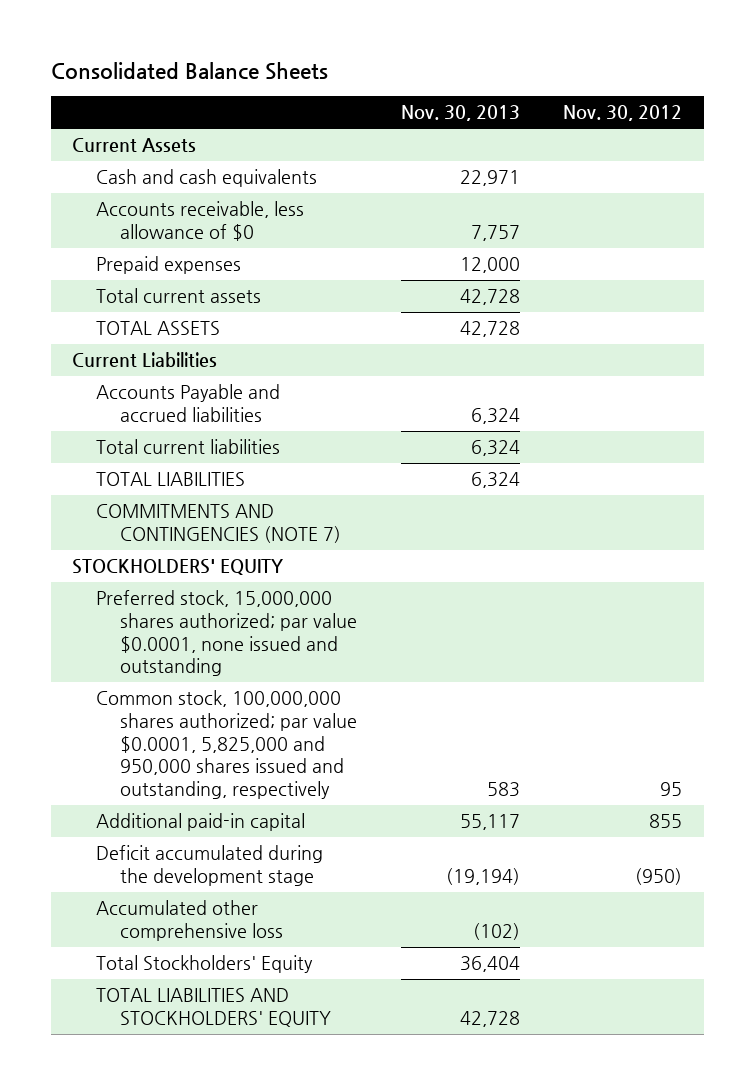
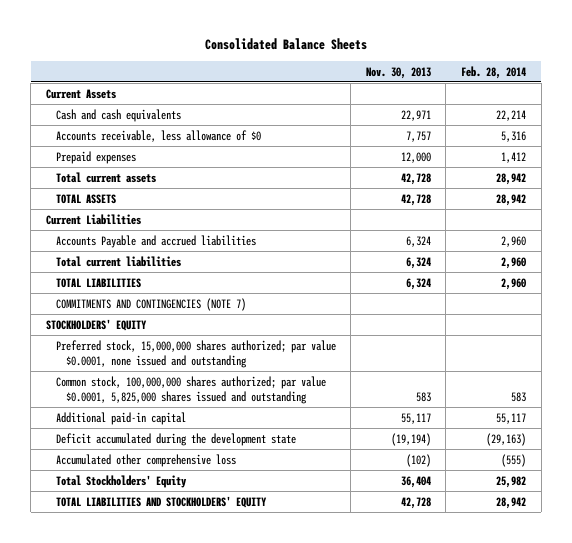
- | Nov. 30, 2013 | Nov. 30, 2012
+ | Nov. 30, 2013 | Feb. 28, 2014
- Common stock, 100,000,000 shares authorized; par value $0.0001, 5,825,000 and 950,000 shares issued and outstanding, respectively | 583 | 95
+ Common stock, 100,000,000 shares authorized; par value $0.0001, 5,825,000 shares issued and outstanding | 583 | 583
- Deficit accumulated during the development stage | (19,194) | (950)
+ Deficit accumulated during the development state | (19,194) | (29,163)

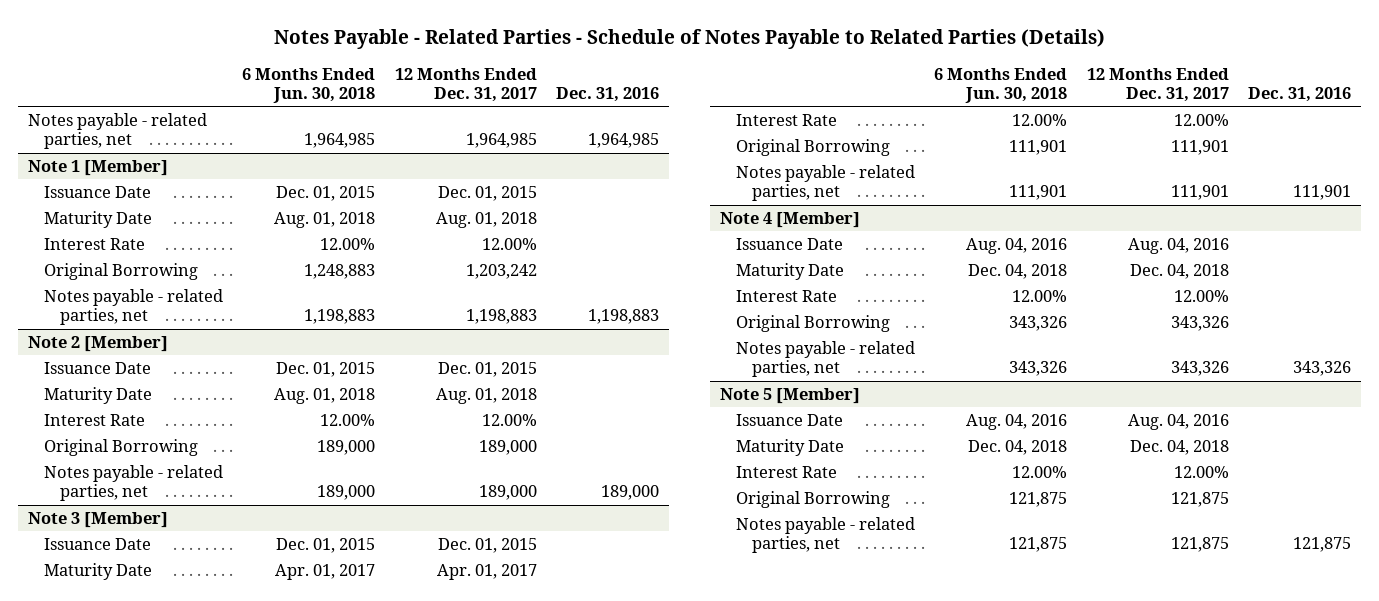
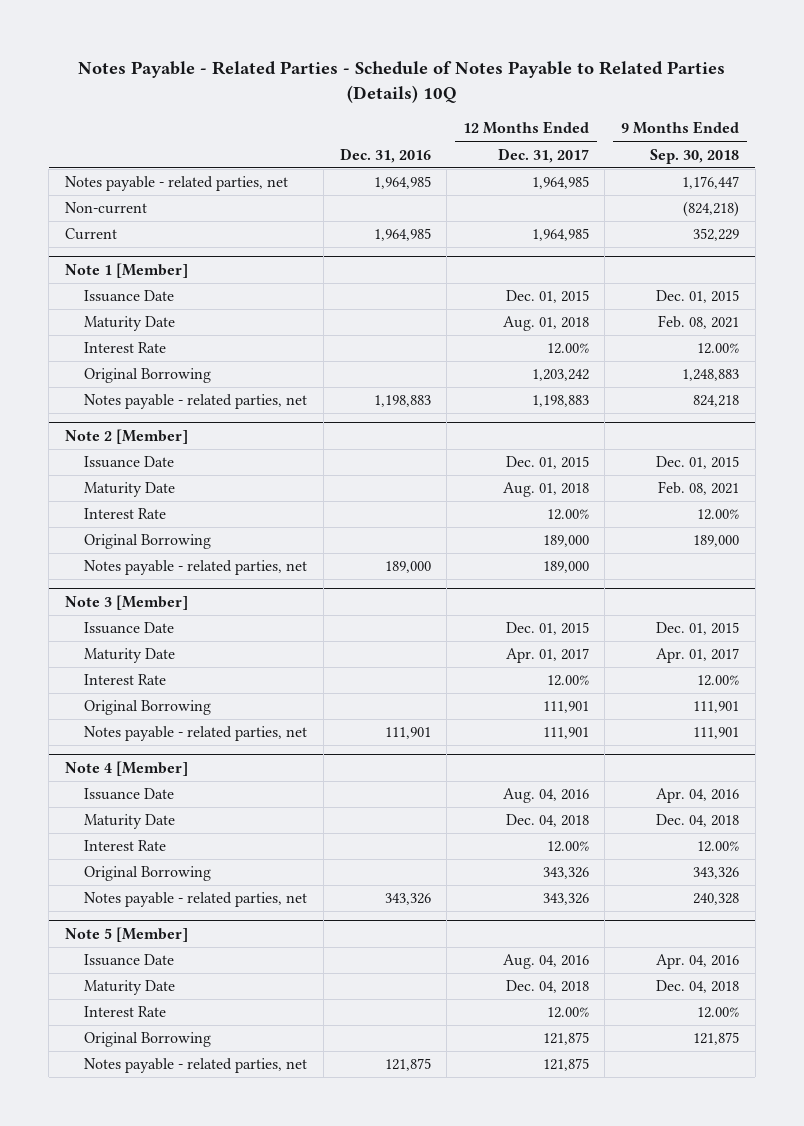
- Notes Payable - Related Parties - Schedule of Notes Payable to Related Parties (Details)
+ Notes Payable - Related Parties - Schedule of Notes Payable to Related Parties (Details) 10Q
- | 6 Months Ended Jun. 30, 2018 | 12 Months Ended Dec. 31, 2017 | Dec. 31, 2016
+ | Dec. 31, 2016 | 12 Months Ended Dec. 31, 2017 | 9 Months Ended Sep. 30, 2018
+ Non-current | | | (824,218)
+ Current | 1,964,985 | 1,964,985 | 352,229

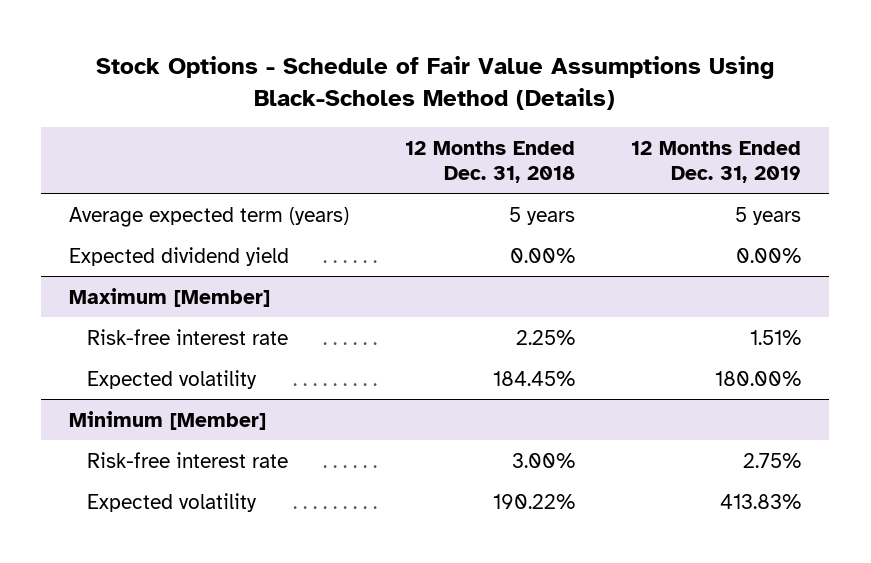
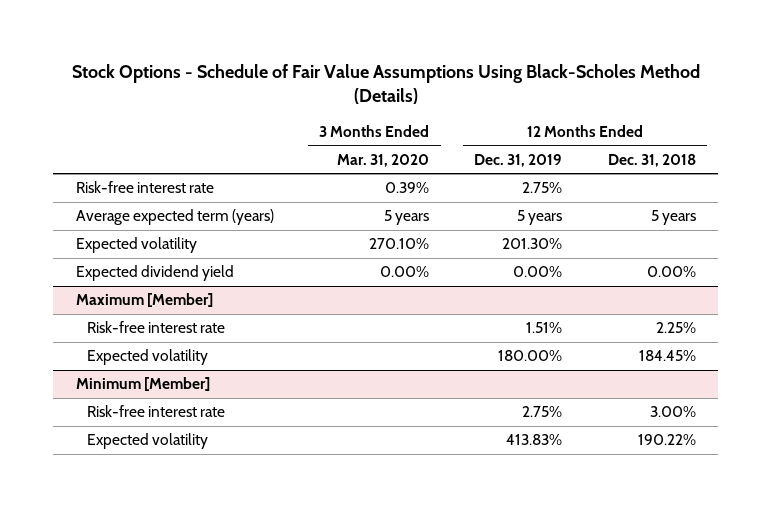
- | 12 Months Ended Dec. 31, 2018 | 12 Months Ended Dec. 31, 2019
+ | 3 Months Ended Mar. 31, 2020 | 12 Months Ended Dec. 31, 2019 | 12 Months Ended Dec. 31, 2018
+ Risk-free interest rate | 0.39% | 2.75% |
+ Expected volatility | 270.10% | 201.30% |

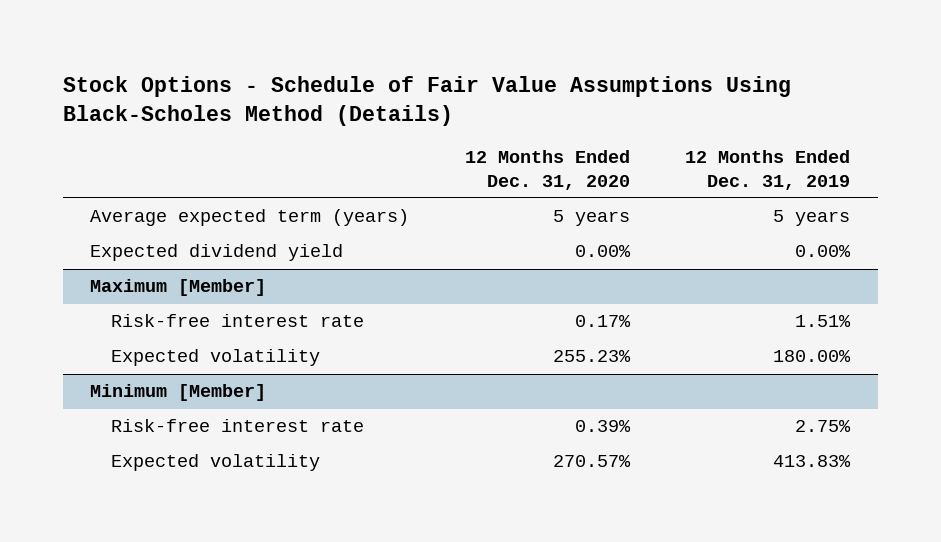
- | 3 Months Ended Mar. 31, 2020 | 12 Months Ended Dec. 31, 2019 | 12 Months Ended Dec. 31, 2018
+ | 12 Months Ended Dec. 31, 2020 | 12 Months Ended Dec. 31, 2019
- Risk-free interest rate | 0.39% | 2.75% |
- Expected volatility | 270.10% | 201.30% |

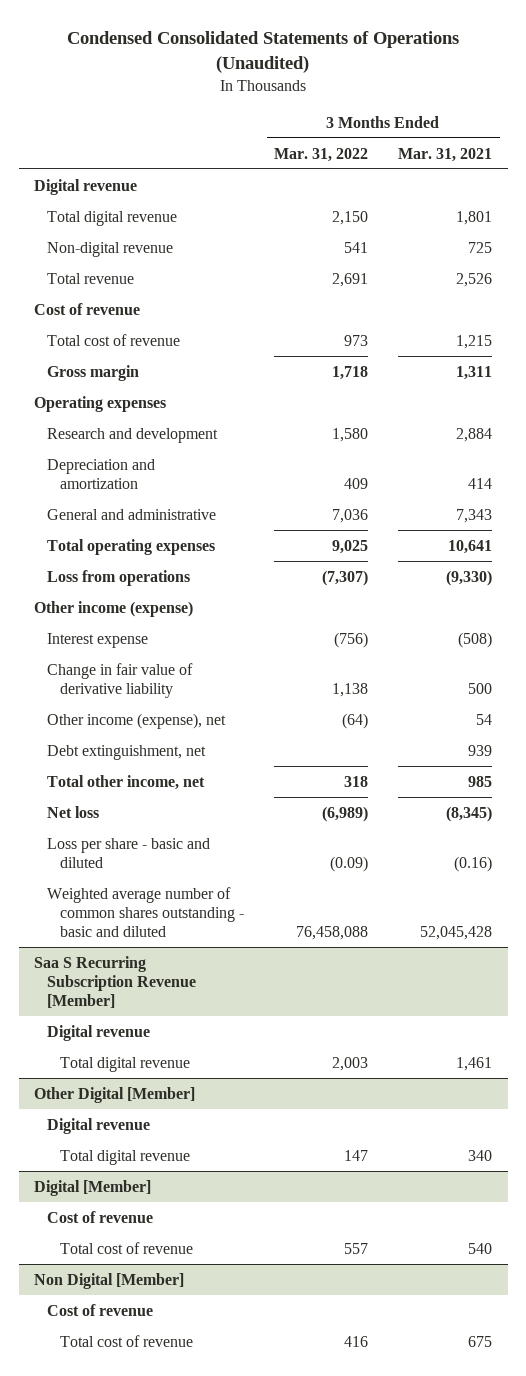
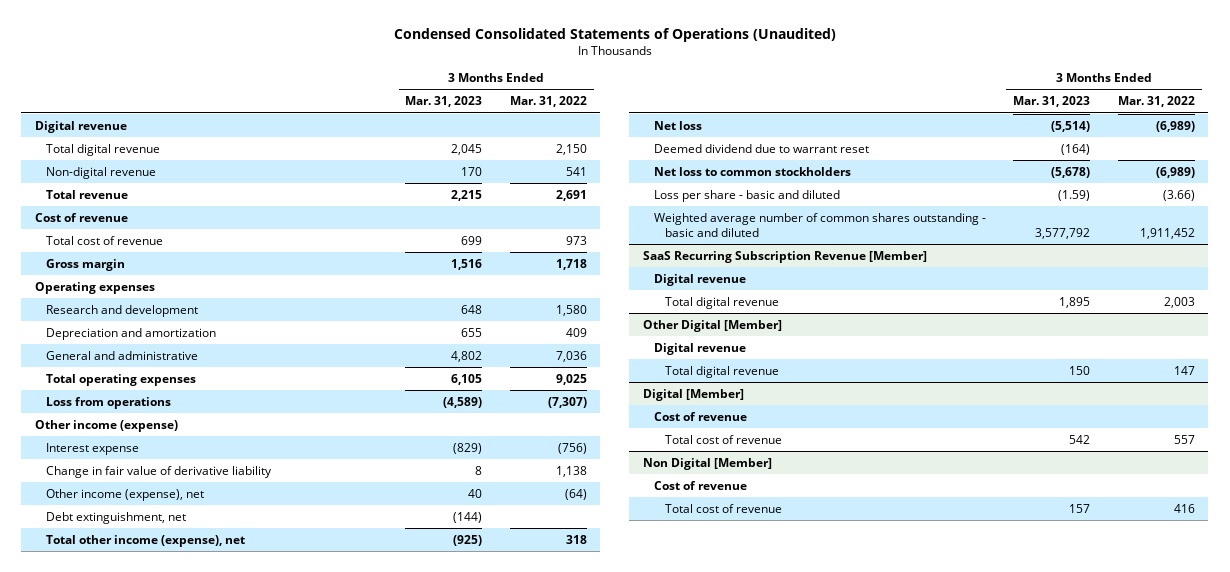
- | 3 Months Ended Mar. 31, 2022 | 3 Months Ended Mar. 31, 2021
+ | 3 Months Ended Mar. 31, 2023 | 3 Months Ended Mar. 31, 2022
- Total other income, net | 318 | 985
+ Total other income (expense), net | (925) | 318
- Loss per share - basic and diluted | (0.09) | (0.16)
- Weighted average number of common shares outstanding - basic and diluted | 76,458,088 | 52,045,428
- Saa S Recurring Subscription Revenue [Member]
+ Deemed dividend due to warrant reset | (164) |
+ Net loss to common stockholders | (5,678) | (6,989)
+ Loss per share - basic and diluted | (1.59) | (3.66)
+ Weighted average number of common shares outstanding - basic and diluted | 3,577,792 | 1,911,452
+ SaaS Recurring Subscription Revenue [Member]

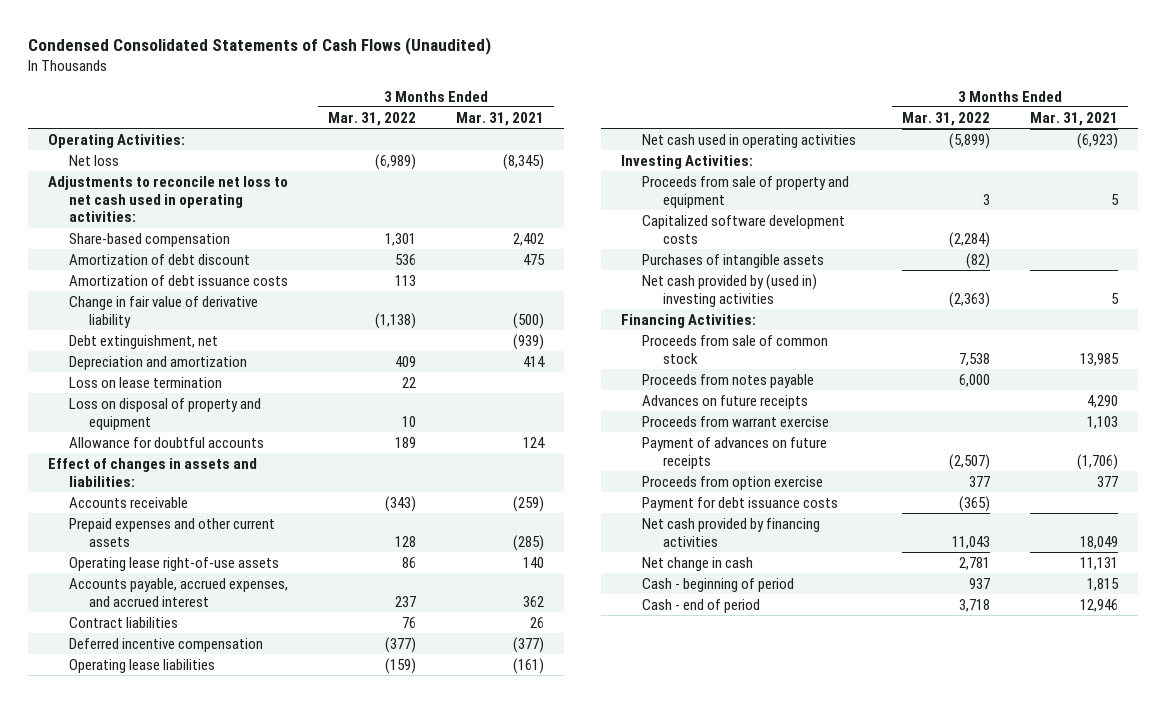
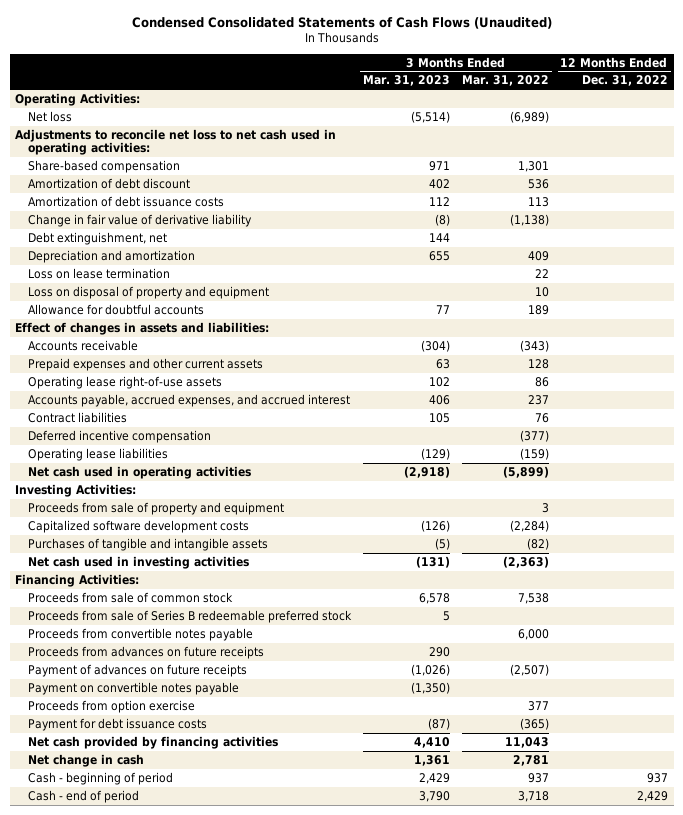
- | 3 Months Ended Mar. 31, 2022 | 3 Months Ended Mar. 31, 2021
+ | 3 Months Ended Mar. 31, 2023 | 3 Months Ended Mar. 31, 2022 | 12 Months Ended Dec. 31, 2022
- Purchases of intangible assets | (82) |
- Net cash provided by (used in) investing activities | (2,363) | 5
+ Purchases of tangible and intangible assets | (5) | (82) |
+ Net cash used in investing activities | (131) | (2,363) |
- Proceeds from notes payable | 6,000 |
- Advances on future receipts | | 4,290
- Proceeds from warrant exercise | | 1,103
+ Proceeds from sale of Series B redeemable preferred stock | 5 | |
+ Proceeds from convertible notes payable | | 6,000 |
+ Proceeds from advances on future receipts | 290 | |
+ Payment on convertible notes payable | (1,350) | |

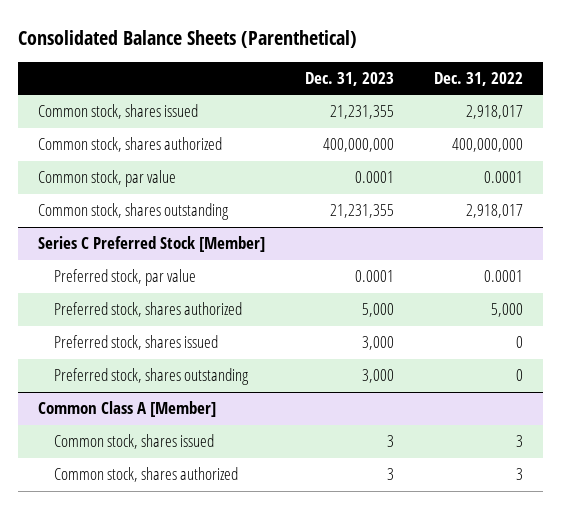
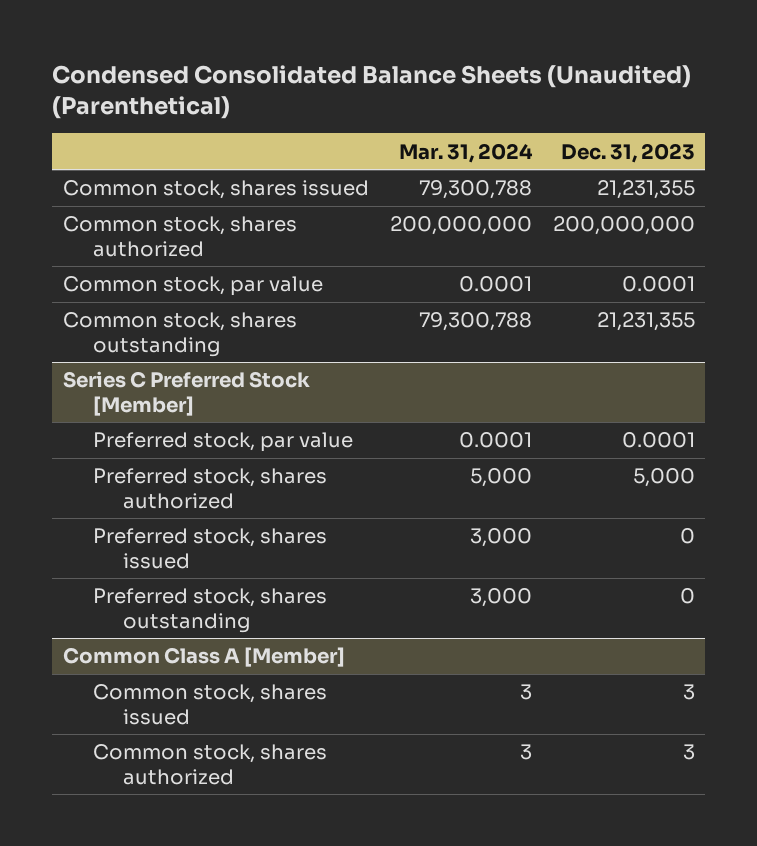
- Consolidated Balance Sheets (Parenthetical)
+ Condensed Consolidated Balance Sheets (Unaudited) (Parenthetical)
- | Dec. 31, 2023 | Dec. 31, 2022
+ | Mar. 31, 2024 | Dec. 31, 2023
- Common stock, shares authorized | 400,000,000 | 400,000,000
+ Common stock, shares authorized | 200,000,000 | 200,000,000
@ Series C Preferred Stock [Member]
- Preferred stock, shares issued | 3,000 | 0
- Preferred stock, shares outstanding | 3,000 | 0
+ Preferred stock, shares issued | 3,000 | 0
+ Preferred stock, shares outstanding | 3,000 | 0

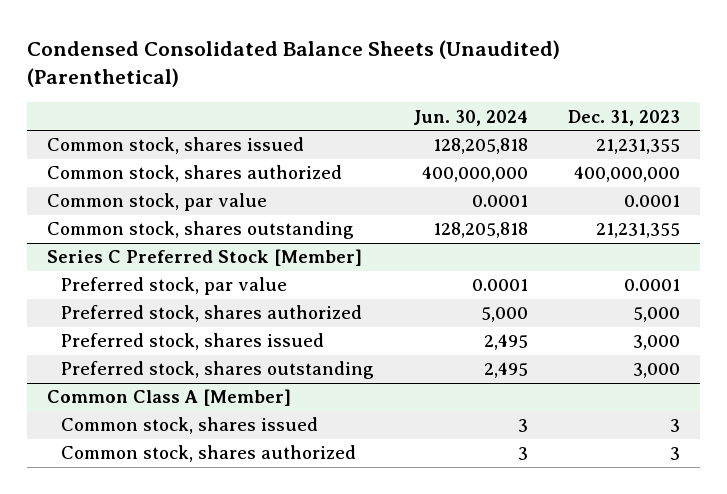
- | Mar. 31, 2024 | Dec. 31, 2023
+ | Jun. 30, 2024 | Dec. 31, 2023
- Common stock, shares authorized | 200,000,000 | 200,000,000
+ Common stock, shares authorized | 400,000,000 | 400,000,000
@ Series C Preferred Stock [Member]
- Preferred stock, shares issued | 3,000 | 0
- Preferred stock, shares outstanding | 3,000 | 0
+ Preferred stock, shares issued | 2,495 | 3,000
+ Preferred stock, shares outstanding | 2,495 | 3,000

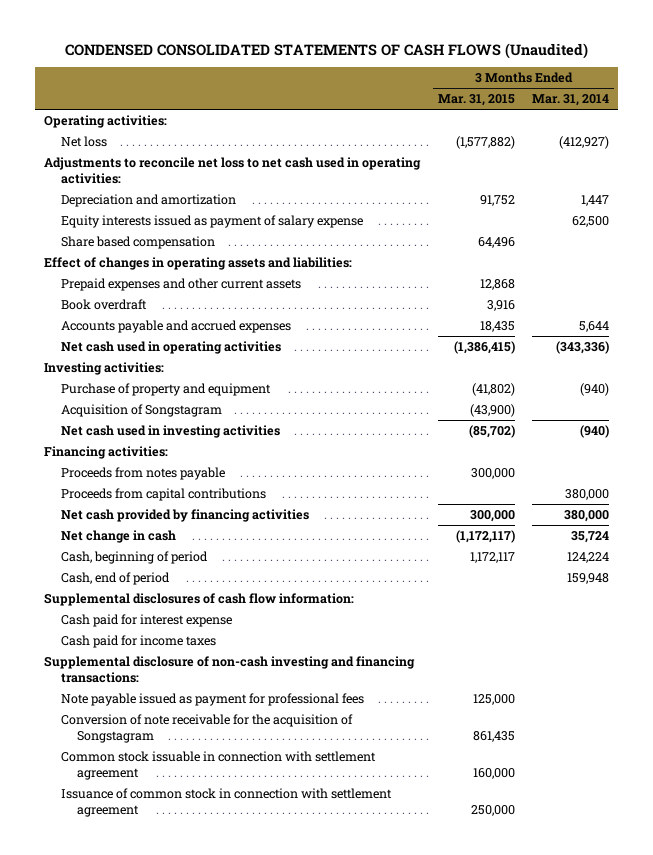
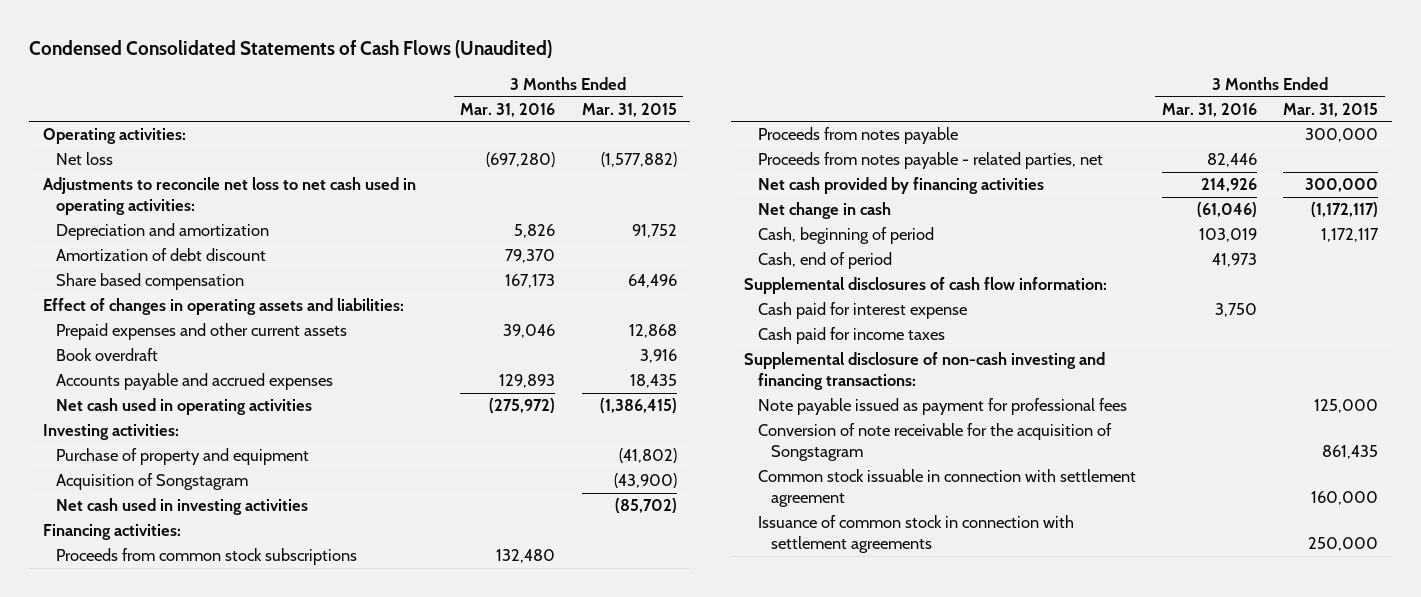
- CONDENSED CONSOLIDATED STATEMENTS OF CASH FLOWS (Unaudited)
+ Condensed Consolidated Statements of Cash Flows (Unaudited)
- | 3 Months Ended Mar. 31, 2015 | 3 Months Ended Mar. 31, 2014
+ | 3 Months Ended Mar. 31, 2016 | 3 Months Ended Mar. 31, 2015
- Equity interests issued as payment of salary expense | | 62,500
+ Amortization of debt discount | 79,370 |
+ Proceeds from common stock subscriptions | 132,480 |
- Proceeds from capital contributions | | 380,000
+ Proceeds from notes payable - related parties, net | 82,446 |
- Issuance of common stock in connection with settlement agreement | 250,000 |
+ Issuance of common stock in connection with settlement agreements | | 250,000

